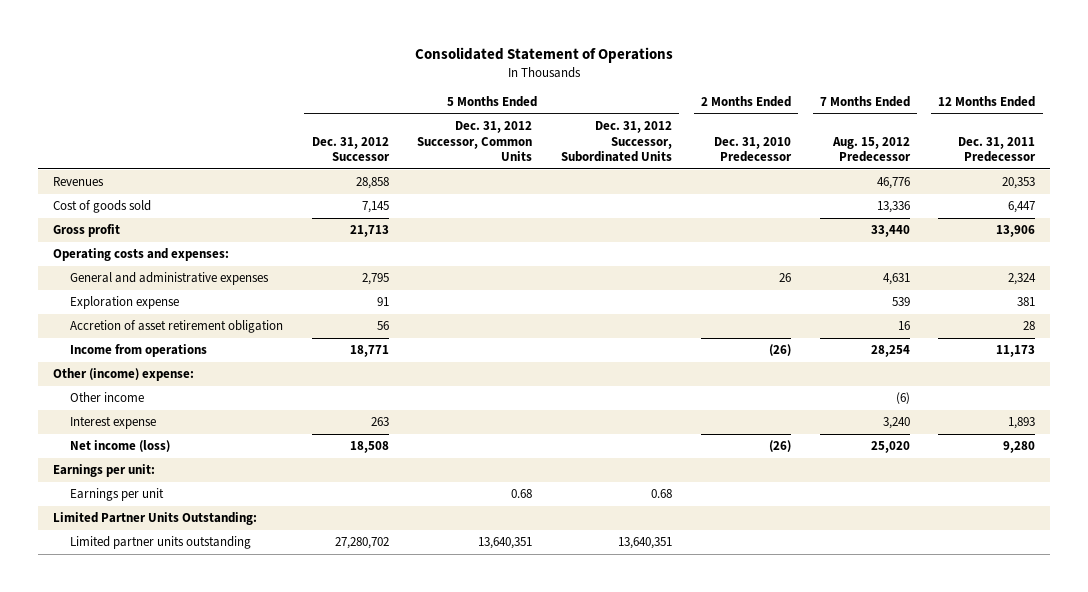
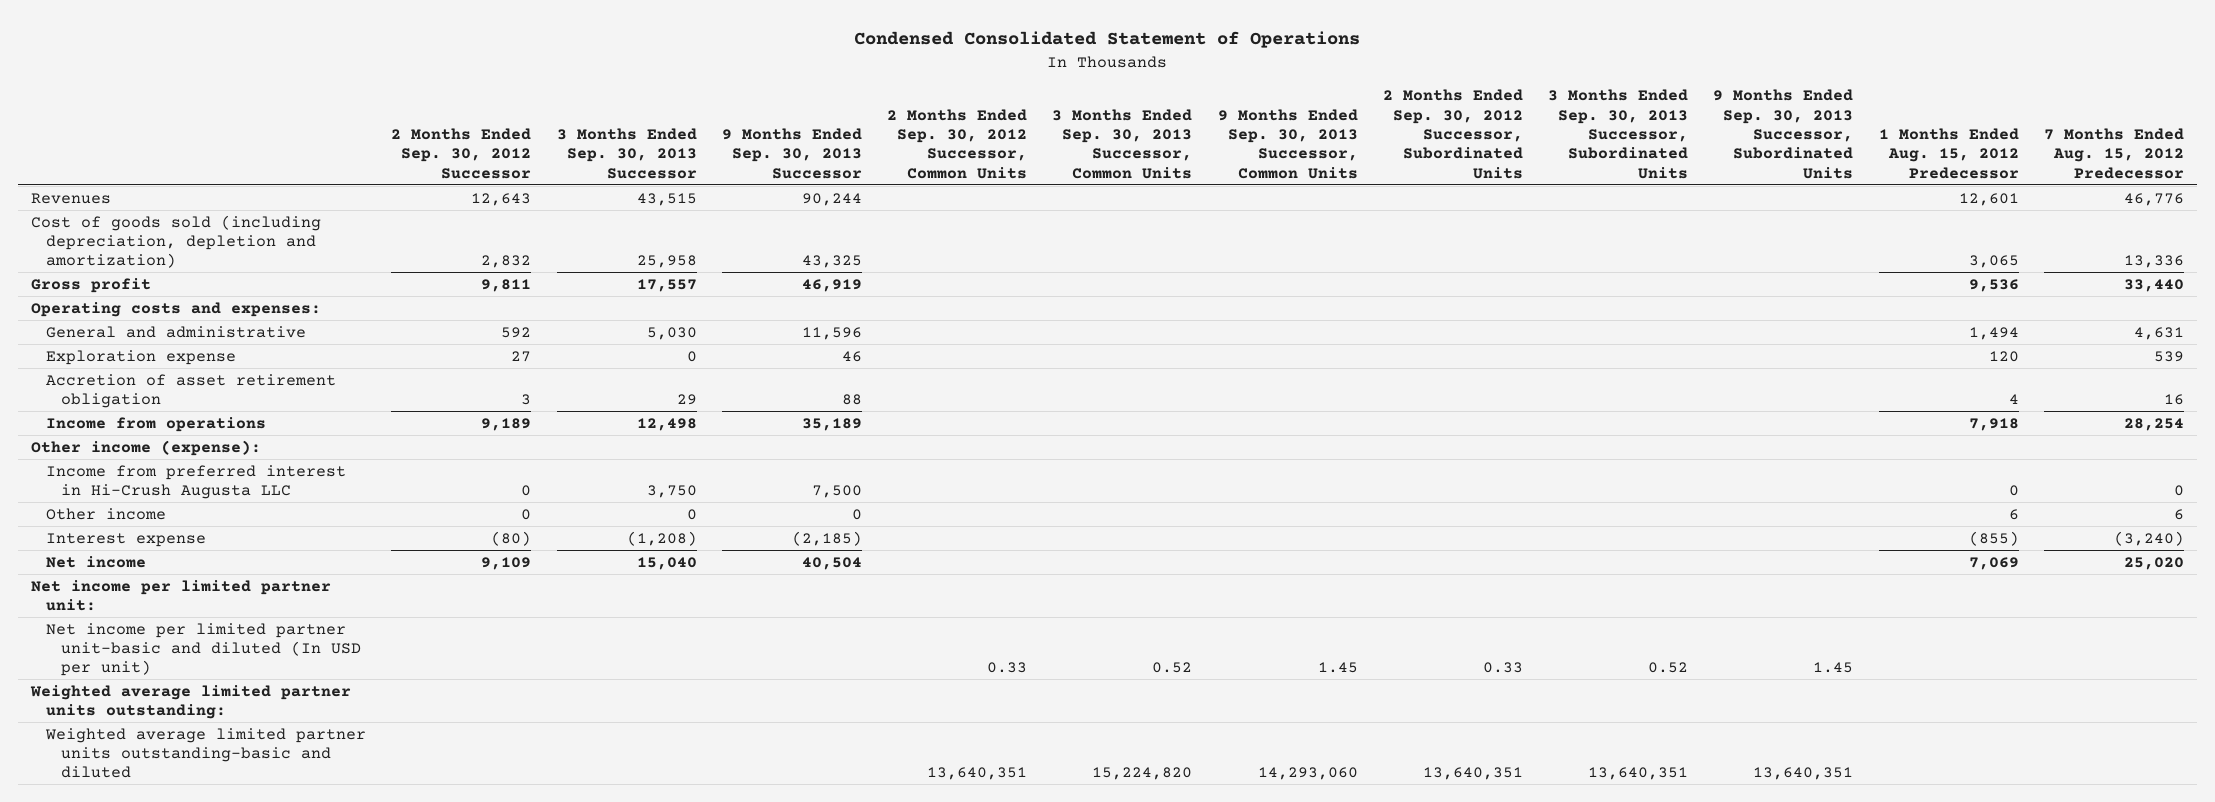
- Consolidated Statement of Operations
+ Condensed Consolidated Statement of Operations
- | 5 Months Ended Dec. 31, 2012 Successor | 5 Months Ended Dec. 31, 2012 Successor, Common Units | 5 Months Ended Dec. 31, 2012 Successor, Subordinated Units | 2 Months Ended Dec. 31, 2010 Predecessor | 7 Months Ended Aug. 15, 2012 Predecessor | 12 Months Ended Dec. 31, 2011 Predecessor
+ | 2 Months Ended Sep. 30, 2012 Successor | 3 Months Ended Sep. 30, 2013 Successor | 9 Months Ended Sep. 30, 2013 Successor | 2 Months Ended Sep. 30, 2012 Successor, Common Units | 3 Months Ended Sep. 30, 2013 Successor, Common Units | 9 Months Ended Sep. 30, 2013 Successor, Common Units | 2 Months Ended Sep. 30, 2012 Successor, Subordinated Units | 3 Months Ended Sep. 30, 2013 Successor, Subordinated Units | 9 Months Ended Sep. 30, 2013 Successor, Subordinated Units | 1 Months Ended Aug. 15, 2012 Predecessor | 7 Months Ended Aug. 15, 2012 Predecessor
- Cost of goods sold | 7,145 | | | | 13,336 | 6,447
+ Cost of goods sold (including depreciation, depletion and amortization) | 2,832 | 25,958 | 43,325 | | | | | | | 3,065 | 13,336
- General and administrative expenses | 2,795 | | | 26 | 4,631 | 2,324
+ General and administrative | 592 | 5,030 | 11,596 | | | | | | | 1,494 | 4,631
- Other (income) expense:
- Other income | | | | | (6) |
- Interest expense | 263 | | | | 3,240 | 1,893
- Net income (loss) | 18,508 | | | (26) | 25,020 | 9,280
- Earnings per unit:
- Earnings per unit | | 0.68 | 0.68 | | |
- Limited Partner Units Outstanding:
- Limited partner units outstanding | 27,280,702 | 13,640,351 | 13,640,351 | | |
+ Other income (expense):
+ Income from preferred interest in Hi-Crush Augusta LLC | 0 | 3,750 | 7,500 | | | | | | | 0 | 0
+ Other income | 0 | 0 | 0 | | | | | | | 6 | 6
+ Interest expense | (80) | (1,208) | (2,185) | | | | | | | (855) | (3,240)
+ Net income | 9,109 | 15,040 | 40,504 | | | | | | | 7,069 | 25,020
+ Net income per limited partner unit:
+ Net income per limited partner unit-basic and diluted (In USD per unit) | | | | 0.33 | 0.52 | 1.45 | 0.33 | 0.52 | 1.45 | |
+ Weighted average limited partner units outstanding:
+ Weighted average limited partner units outstanding-basic and diluted | | | | 13,640,351 | 15,224,820 | 14,293,060 | 13,640,351 | 13,640,351 | 13,640,351 | |

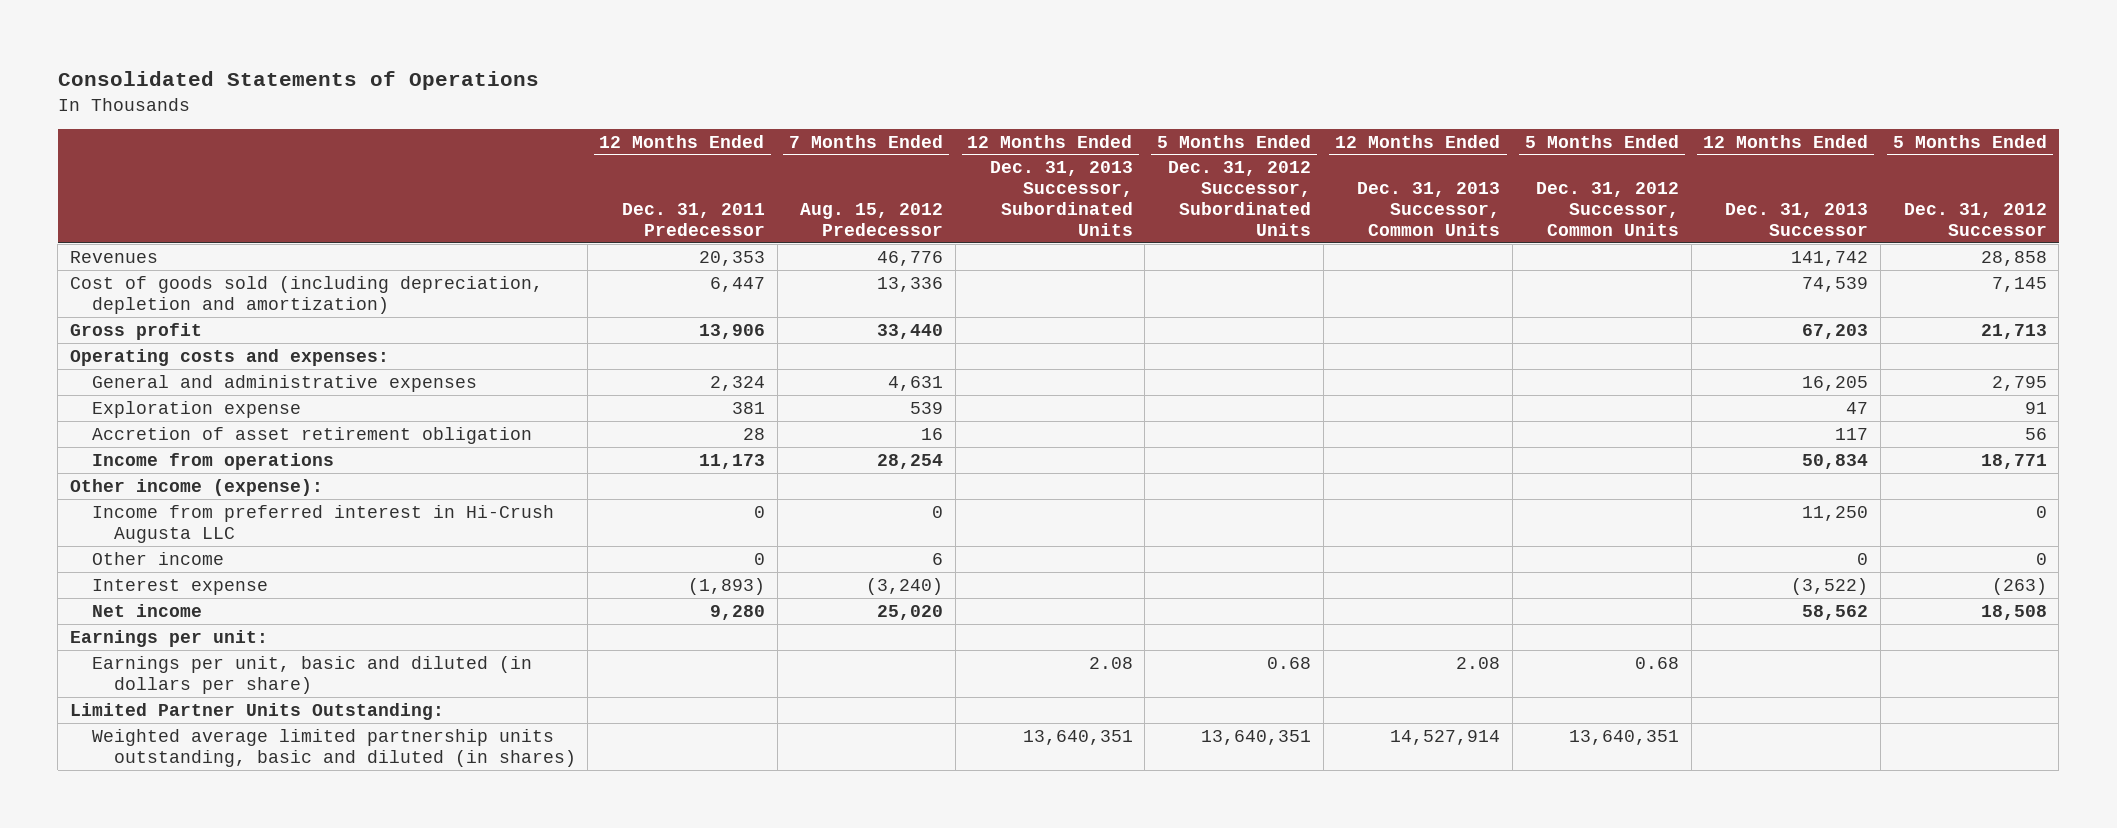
- Condensed Consolidated Statement of Operations
+ Consolidated Statements of Operations
- | 2 Months Ended Sep. 30, 2012 Successor | 3 Months Ended Sep. 30, 2013 Successor | 9 Months Ended Sep. 30, 2013 Successor | 2 Months Ended Sep. 30, 2012 Successor, Common Units | 3 Months Ended Sep. 30, 2013 Successor, Common Units | 9 Months Ended Sep. 30, 2013 Successor, Common Units | 2 Months Ended Sep. 30, 2012 Successor, Subordinated Units | 3 Months Ended Sep. 30, 2013 Successor, Subordinated Units | 9 Months Ended Sep. 30, 2013 Successor, Subordinated Units | 1 Months Ended Aug. 15, 2012 Predecessor | 7 Months Ended Aug. 15, 2012 Predecessor
+ | 12 Months Ended Dec. 31, 2011 Predecessor | 7 Months Ended Aug. 15, 2012 Predecessor | 12 Months Ended Dec. 31, 2013 Successor, Subordinated Units | 5 Months Ended Dec. 31, 2012 Successor, Subordinated Units | 12 Months Ended Dec. 31, 2013 Successor, Common Units | 5 Months Ended Dec. 31, 2012 Successor, Common Units | 12 Months Ended Dec. 31, 2013 Successor | 5 Months Ended Dec. 31, 2012 Successor
- General and administrative | 592 | 5,030 | 11,596 | | | | | | | 1,494 | 4,631
+ General and administrative expenses | 2,324 | 4,631 | | | | | 16,205 | 2,795
- Net income per limited partner unit:
- Net income per limited partner unit-basic and diluted (In USD per unit) | | | | 0.33 | 0.52 | 1.45 | 0.33 | 0.52 | 1.45 | |
- Weighted average limited partner units outstanding:
- Weighted average limited partner units outstanding-basic and diluted | | | | 13,640,351 | 15,224,820 | 14,293,060 | 13,640,351 | 13,640,351 | 13,640,351 | |
+ Earnings per unit:
+ Earnings per unit, basic and diluted (in dollars per share) | | | 2.08 | 0.68 | 2.08 | 0.68 | |
+ Limited Partner Units Outstanding:
+ Weighted average limited partnership units outstanding, basic and diluted (in shares) | | | 13,640,351 | 13,640,351 | 14,527,914 | 13,640,351 | |

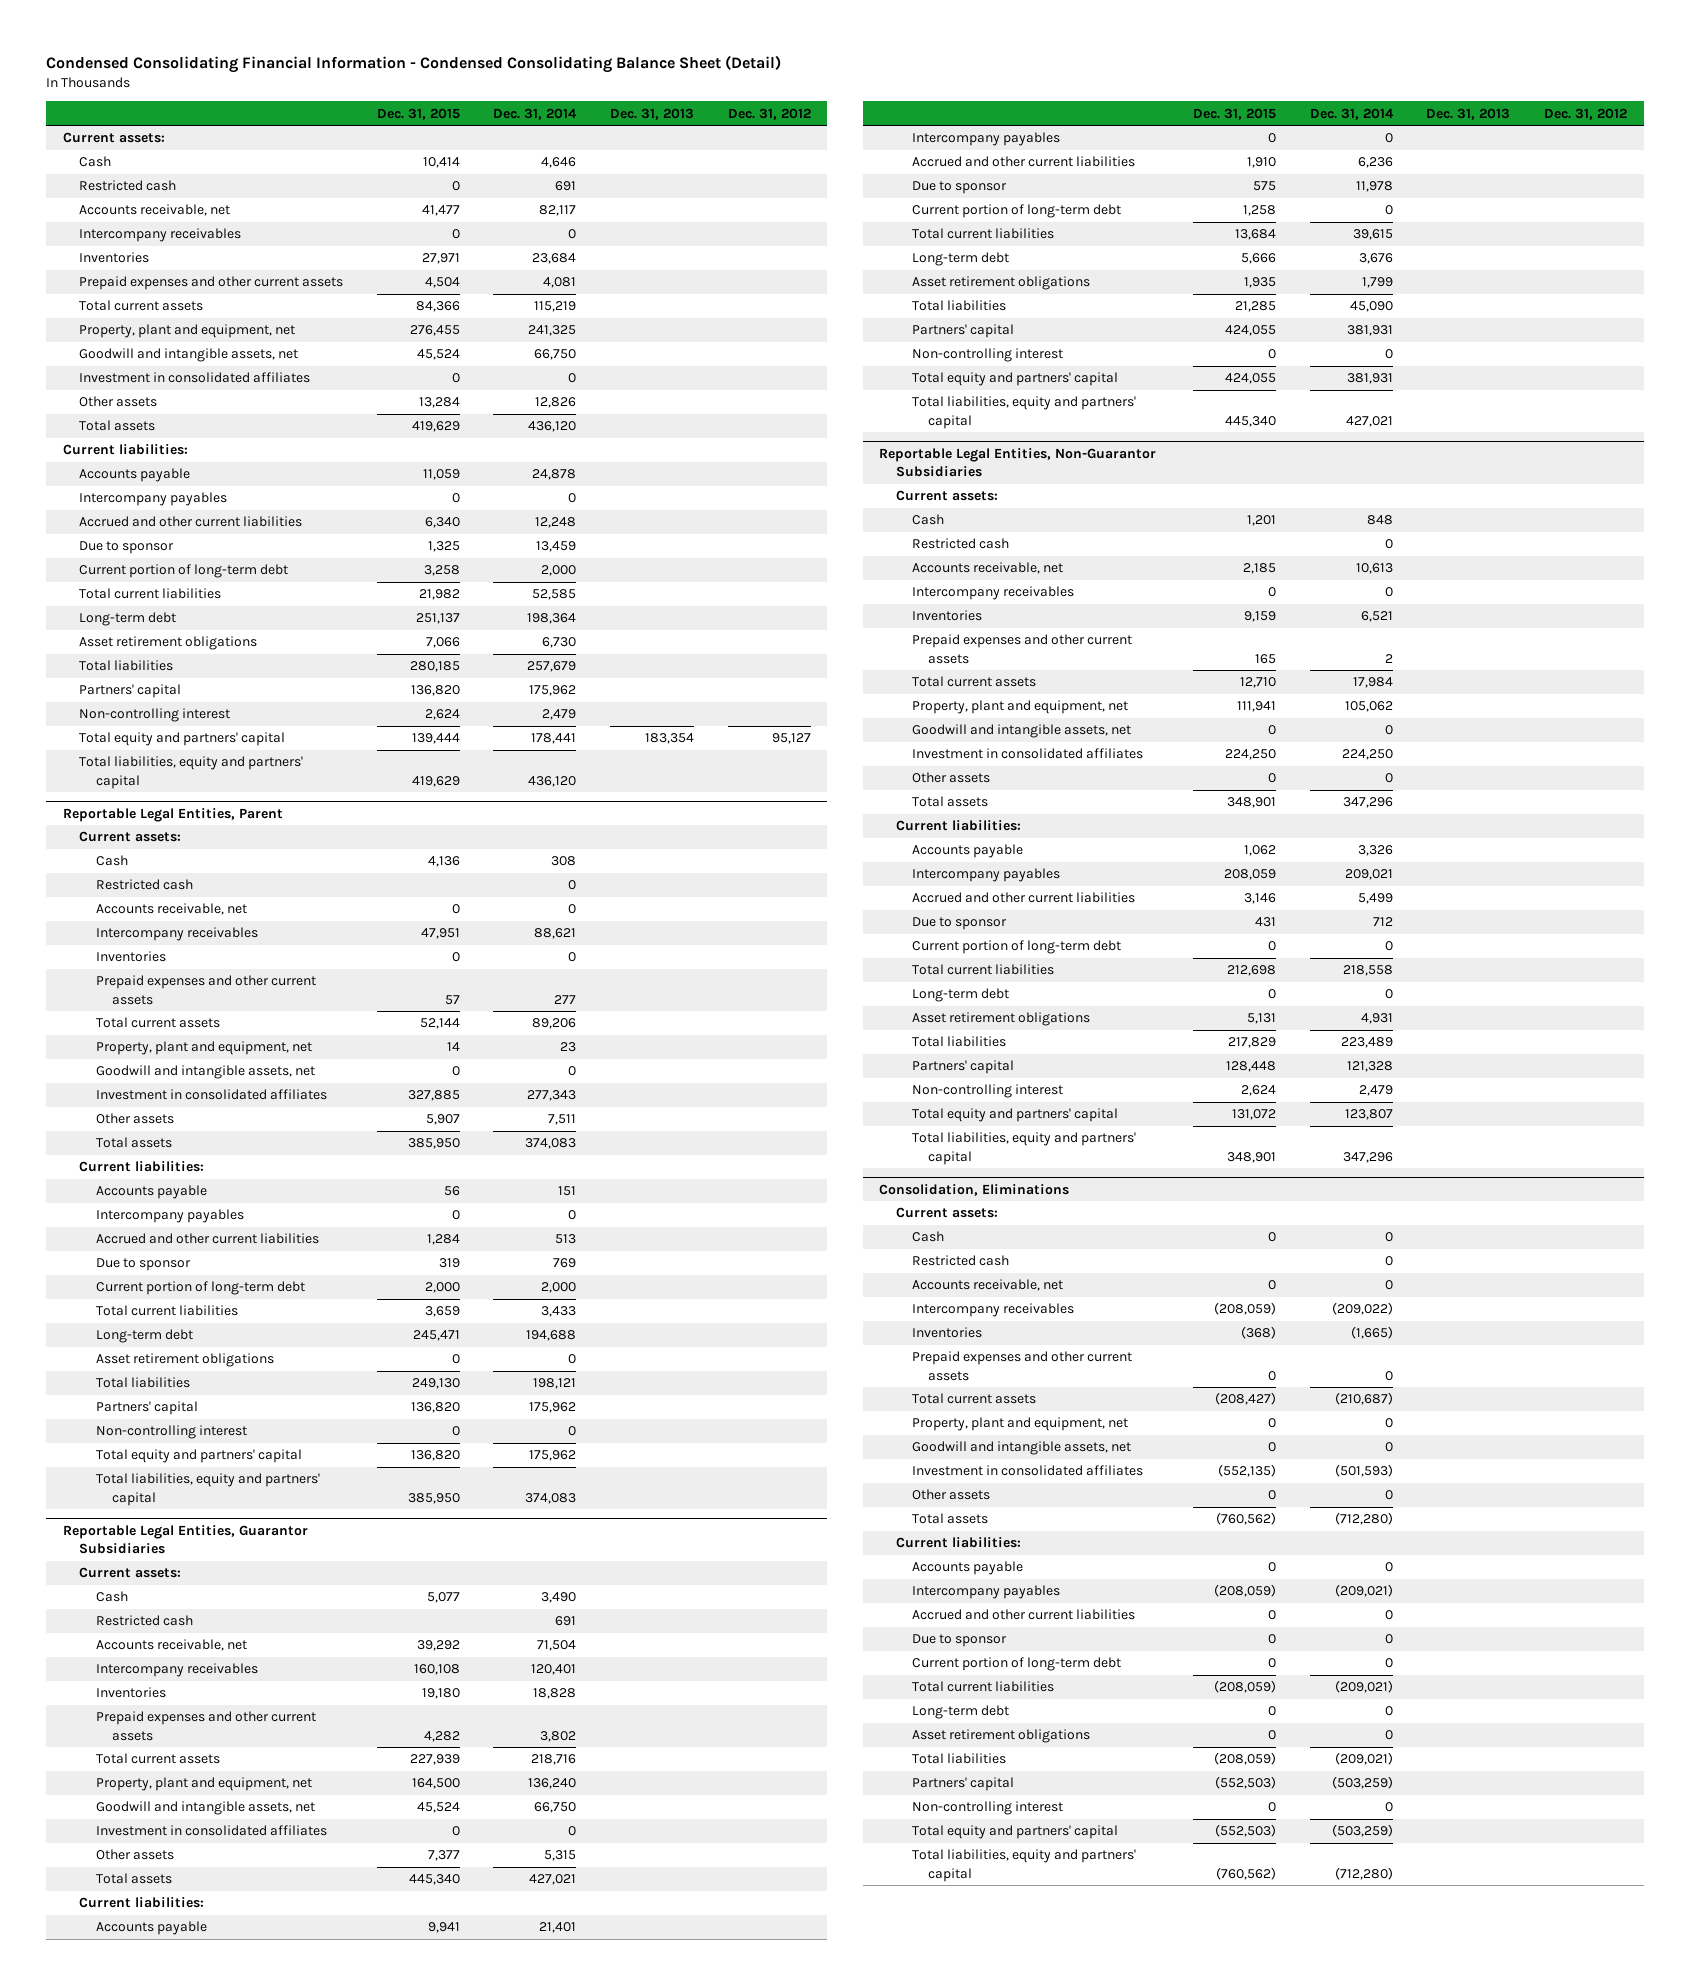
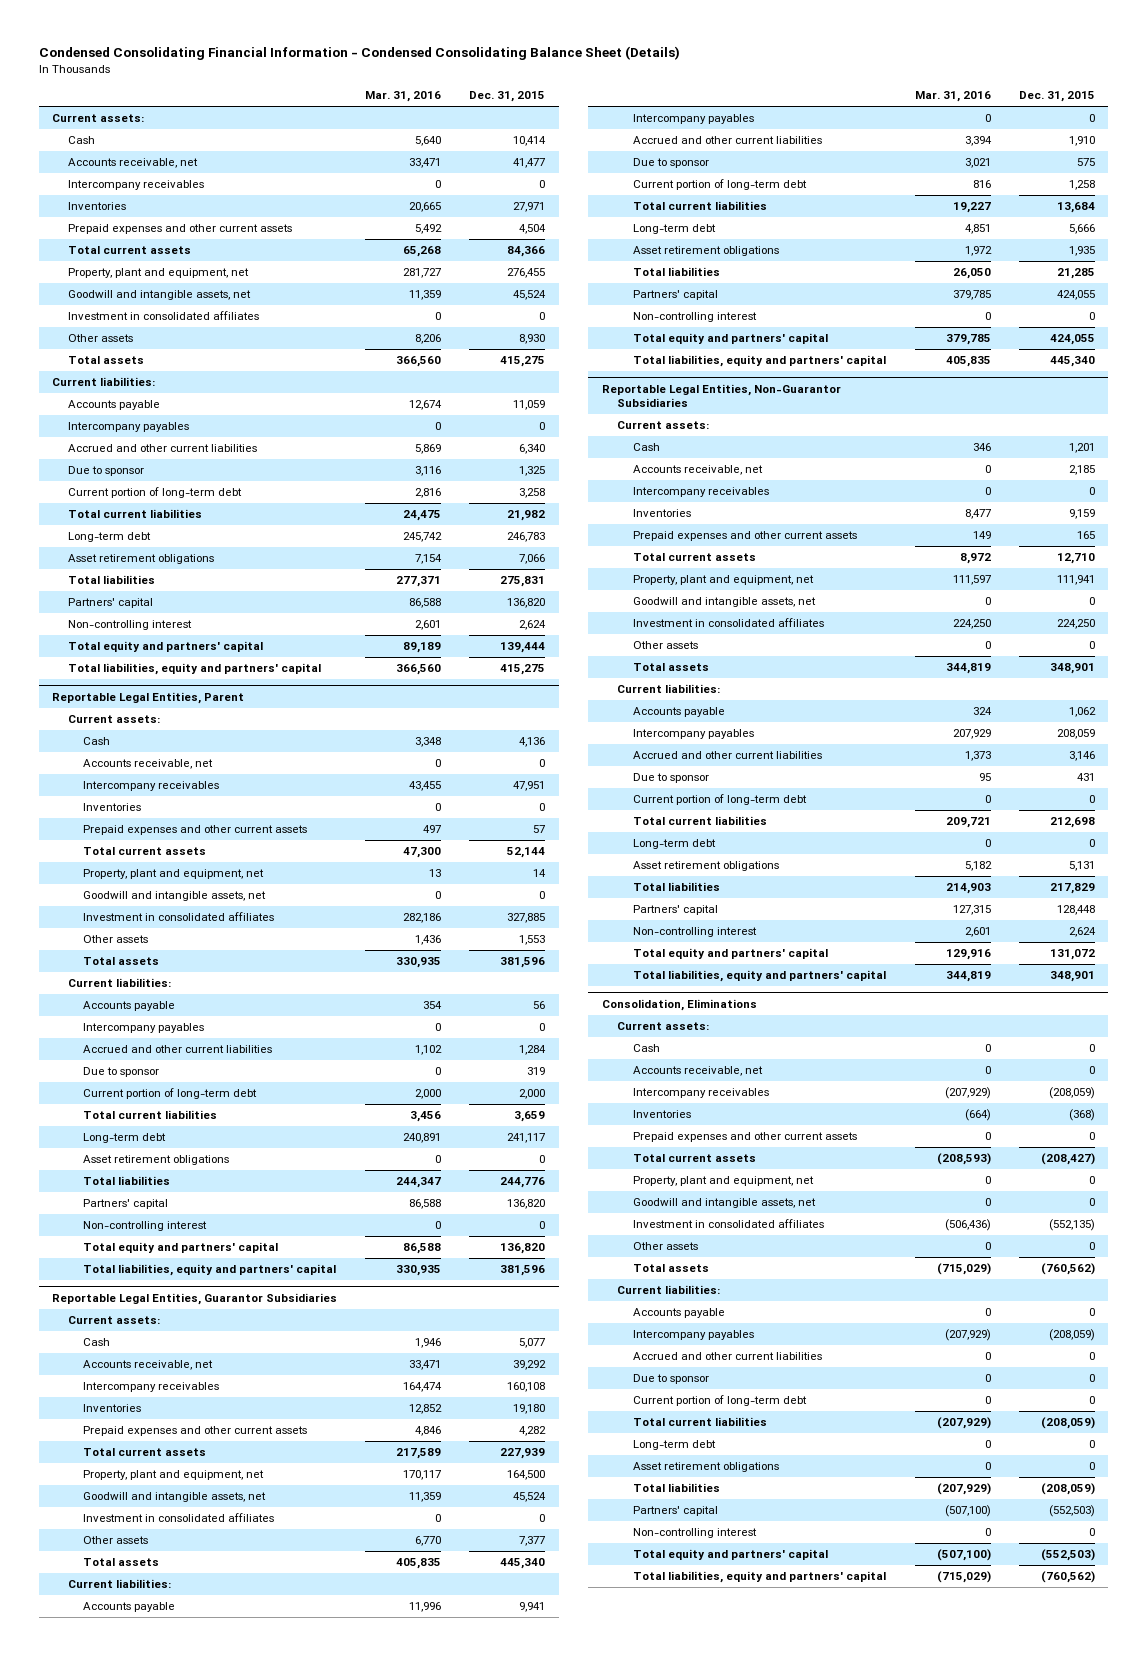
- Condensed Consolidating Financial Information - Condensed Consolidating Balance Sheet (Detail)
+ Condensed Consolidating Financial Information - Condensed Consolidating Balance Sheet (Details)
- | Dec. 31, 2015 | Dec. 31, 2014 | Dec. 31, 2013 | Dec. 31, 2012
+ | Mar. 31, 2016 | Dec. 31, 2015
- Restricted cash | 0 | 691 | |
- Other assets | 13,284 | 12,826 | |
- Total assets | 419,629 | 436,120 | |
+ Other assets | 8,206 | 8,930
+ Total assets | 366,560 | 415,275
- Long-term debt | 251,137 | 198,364 | |
+ Long-term debt | 245,742 | 246,783
- Total liabilities | 280,185 | 257,679 | |
+ Total liabilities | 277,371 | 275,831
- Total liabilities, equity and partners' capital | 419,629 | 436,120 | |
+ Total liabilities, equity and partners' capital | 366,560 | 415,275
@ Reportable Legal Entities, Parent
- Restricted cash | | 0 | |
- Other assets | 5,907 | 7,511 | |
- Total assets | 385,950 | 374,083 | |
+ Other assets | 1,436 | 1,553
+ Total assets | 330,935 | 381,596
- Long-term debt | 245,471 | 194,688 | |
+ Long-term debt | 240,891 | 241,117
- Total liabilities | 249,130 | 198,121 | |
+ Total liabilities | 244,347 | 244,776
- Total liabilities, equity and partners' capital | 385,950 | 374,083 | |
+ Total liabilities, equity and partners' capital | 330,935 | 381,596
@ Reportable Legal Entities, Guarantor Subsidiaries
- Restricted cash | | 691 | |
@ Reportable Legal Entities, Non-Guarantor Subsidiaries
- Restricted cash | | 0 | |
@ Consolidation, Eliminations
- Restricted cash | | 0 | |

